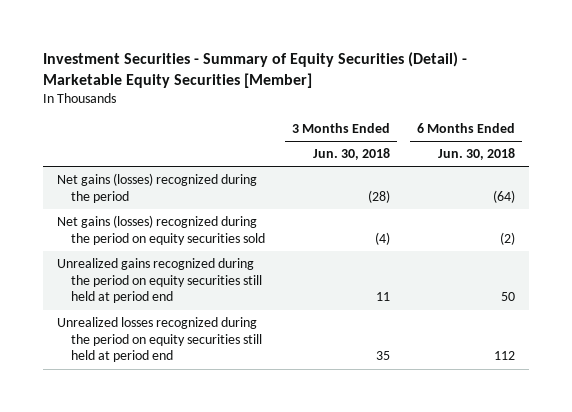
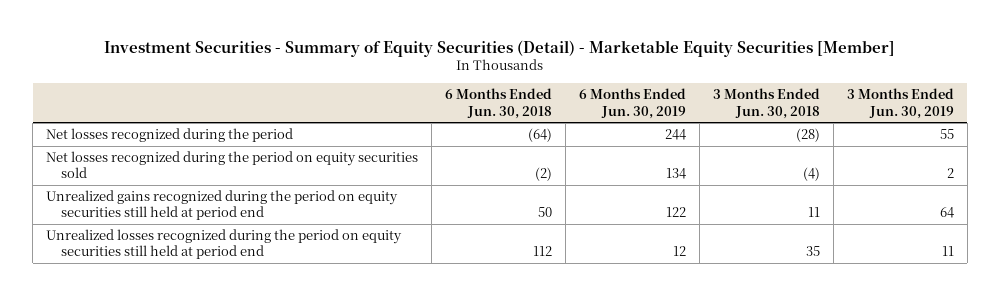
- | 3 Months Ended Jun. 30, 2018 | 6 Months Ended Jun. 30, 2018
+ | 6 Months Ended Jun. 30, 2018 | 6 Months Ended Jun. 30, 2019 | 3 Months Ended Jun. 30, 2018 | 3 Months Ended Jun. 30, 2019
- Net gains (losses) recognized during the period | (28) | (64)
- Net gains (losses) recognized during the period on equity securities sold | (4) | (2)
+ Net losses recognized during the period | (64) | 244 | (28) | 55
+ Net losses recognized during the period on equity securities sold | (2) | 134 | (4) | 2

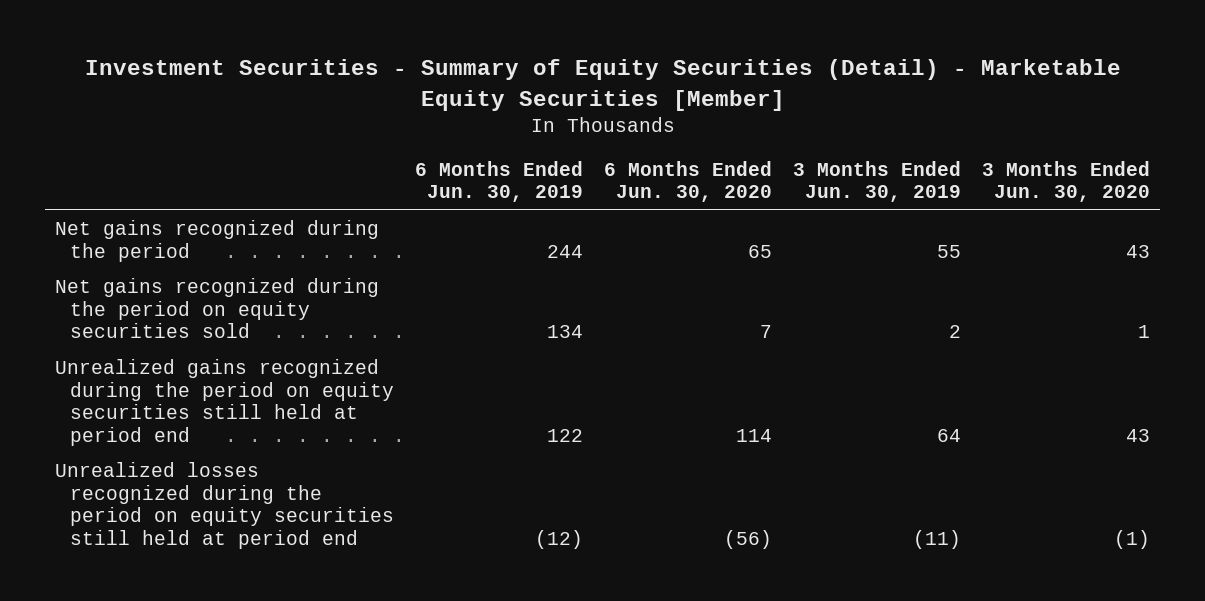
- | 6 Months Ended Jun. 30, 2018 | 6 Months Ended Jun. 30, 2019 | 3 Months Ended Jun. 30, 2018 | 3 Months Ended Jun. 30, 2019
+ | 6 Months Ended Jun. 30, 2019 | 6 Months Ended Jun. 30, 2020 | 3 Months Ended Jun. 30, 2019 | 3 Months Ended Jun. 30, 2020
- Net losses recognized during the period | (64) | 244 | (28) | 55
- Net losses recognized during the period on equity securities sold | (2) | 134 | (4) | 2
+ Net gains recognized during the period | 244 | 65 | 55 | 43
+ Net gains recognized during the period on equity securities sold | 134 | 7 | 2 | 1
- Unrealized losses recognized during the period on equity securities still held at period end | 112 | 12 | 35 | 11
+ Unrealized losses recognized during the period on equity securities still held at period end | (12) | (56) | (11) | (1)

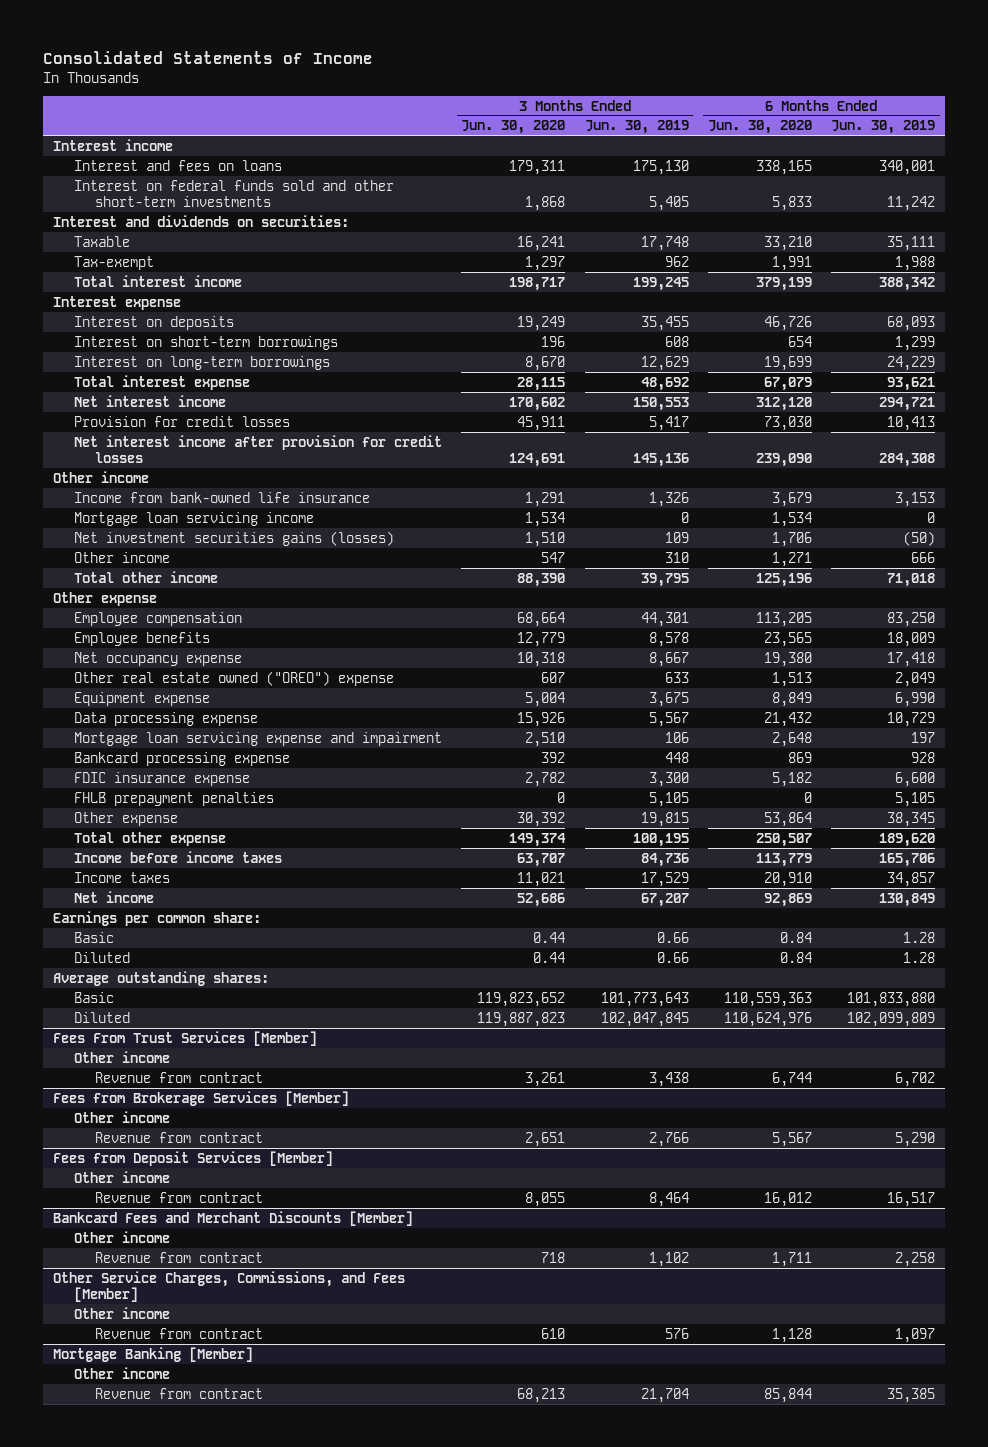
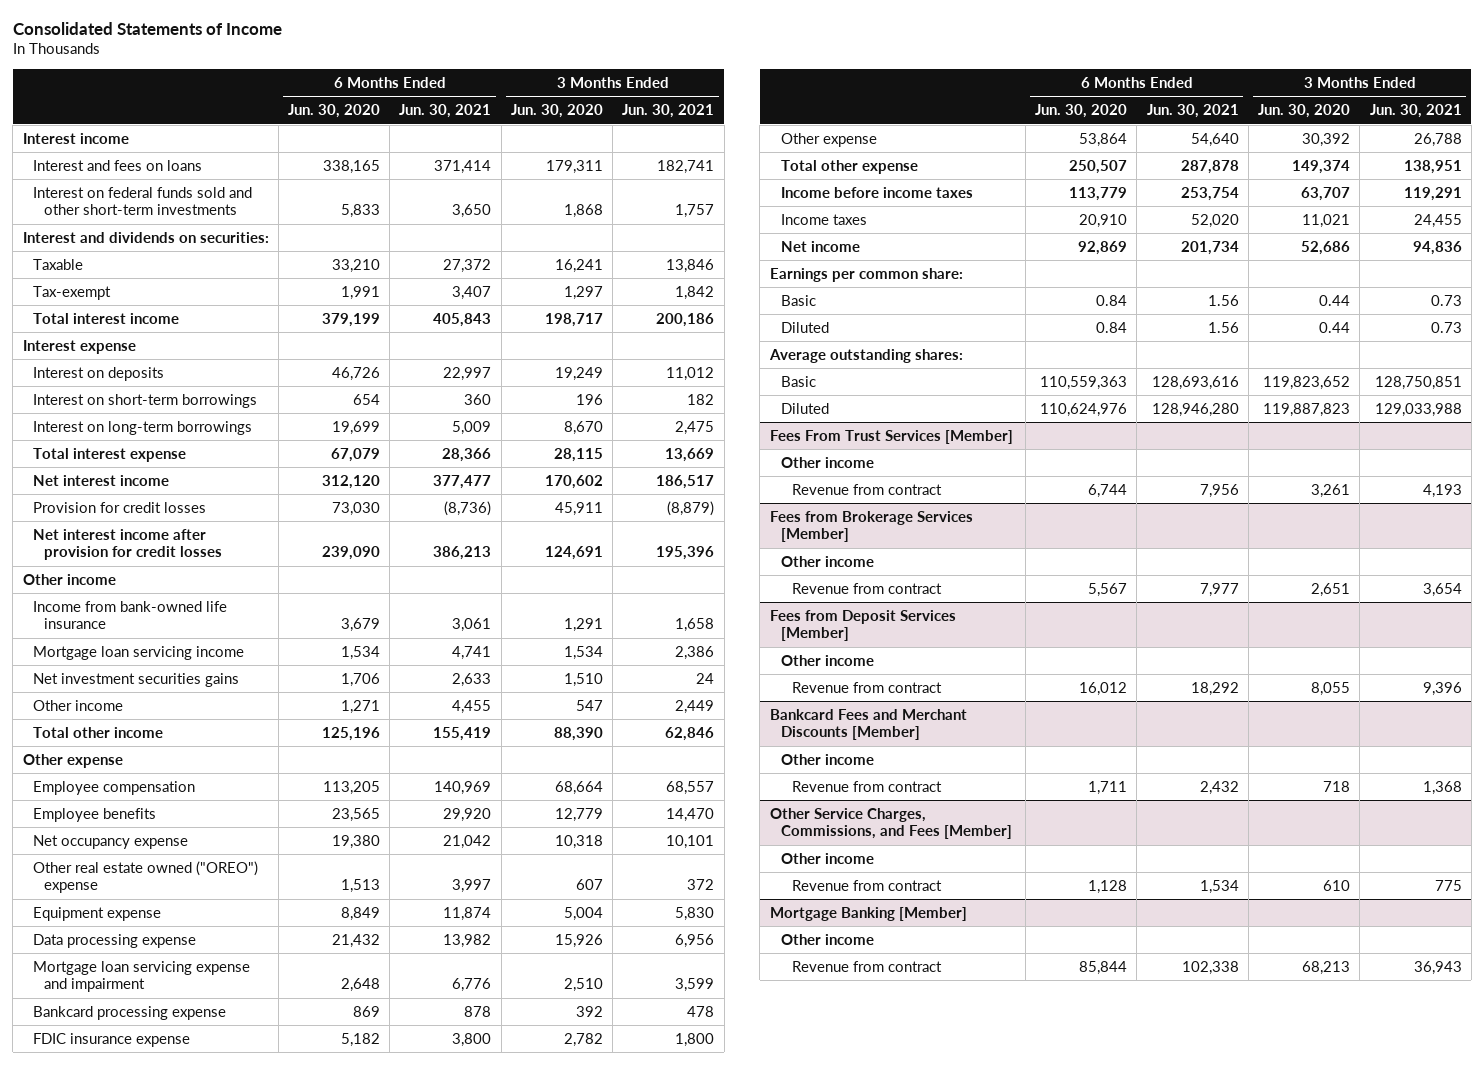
- | 3 Months Ended Jun. 30, 2020 | 3 Months Ended Jun. 30, 2019 | 6 Months Ended Jun. 30, 2020 | 6 Months Ended Jun. 30, 2019
+ | 6 Months Ended Jun. 30, 2020 | 6 Months Ended Jun. 30, 2021 | 3 Months Ended Jun. 30, 2020 | 3 Months Ended Jun. 30, 2021
- Net investment securities gains (losses) | 1,510 | 109 | 1,706 | (50)
+ Net investment securities gains | 1,706 | 2,633 | 1,510 | 24
- FHLB prepayment penalties | 0 | 5,105 | 0 | 5,105

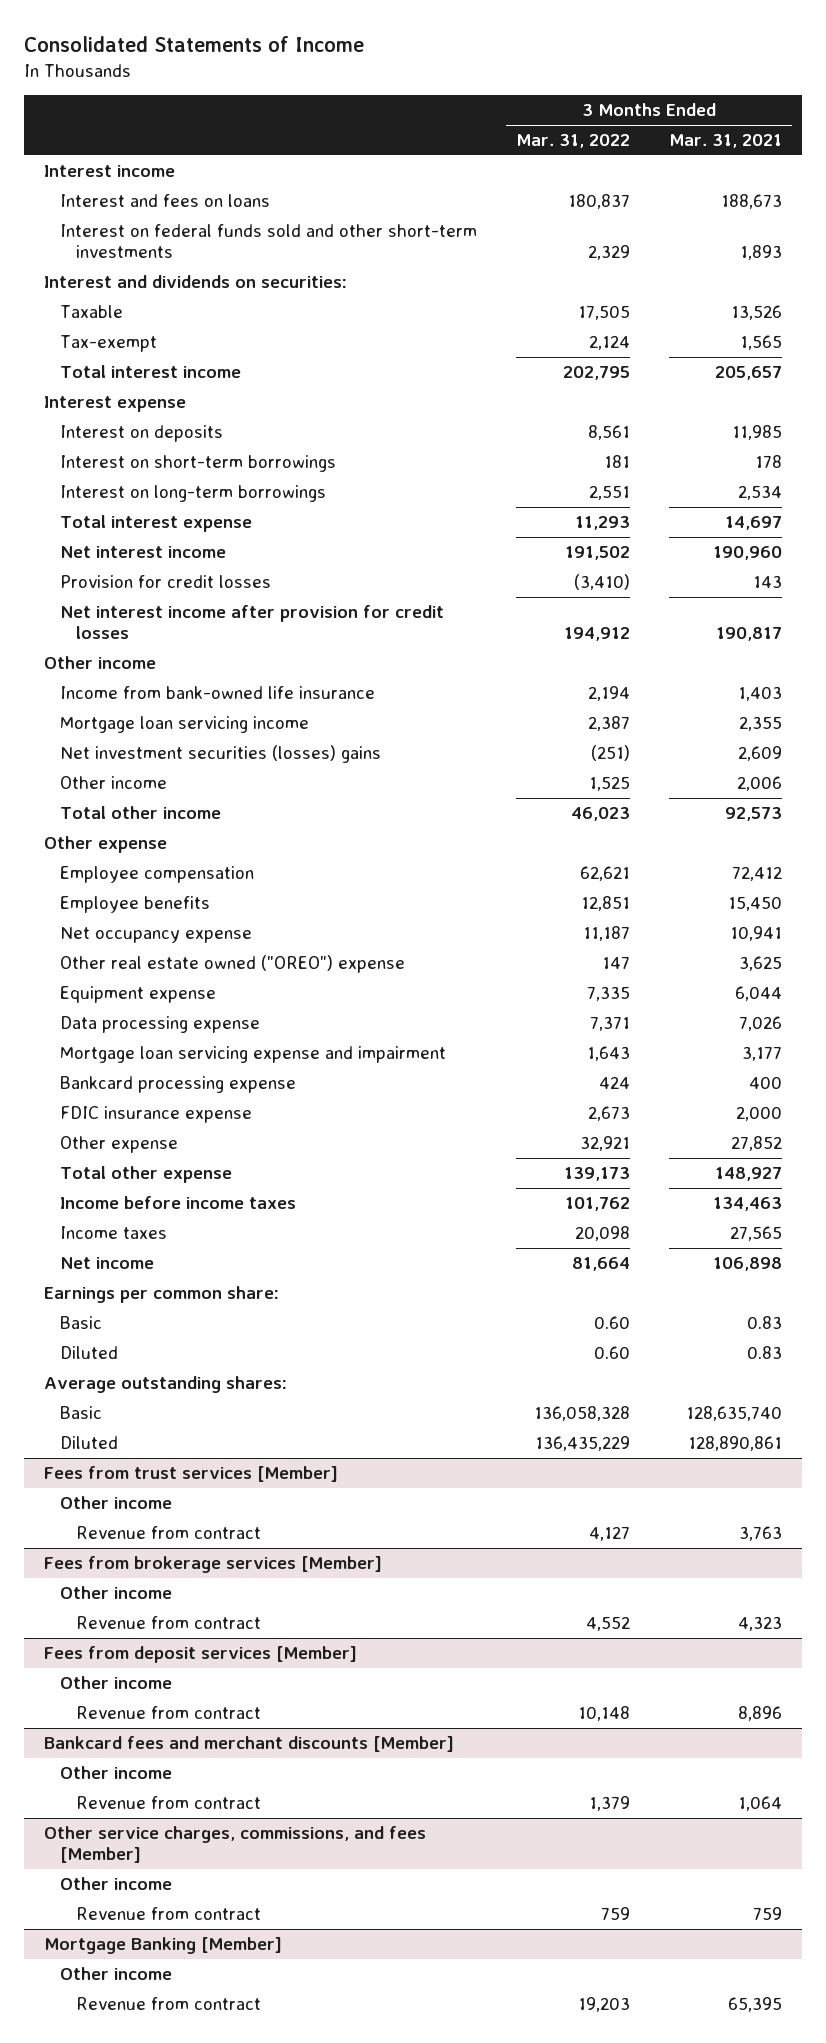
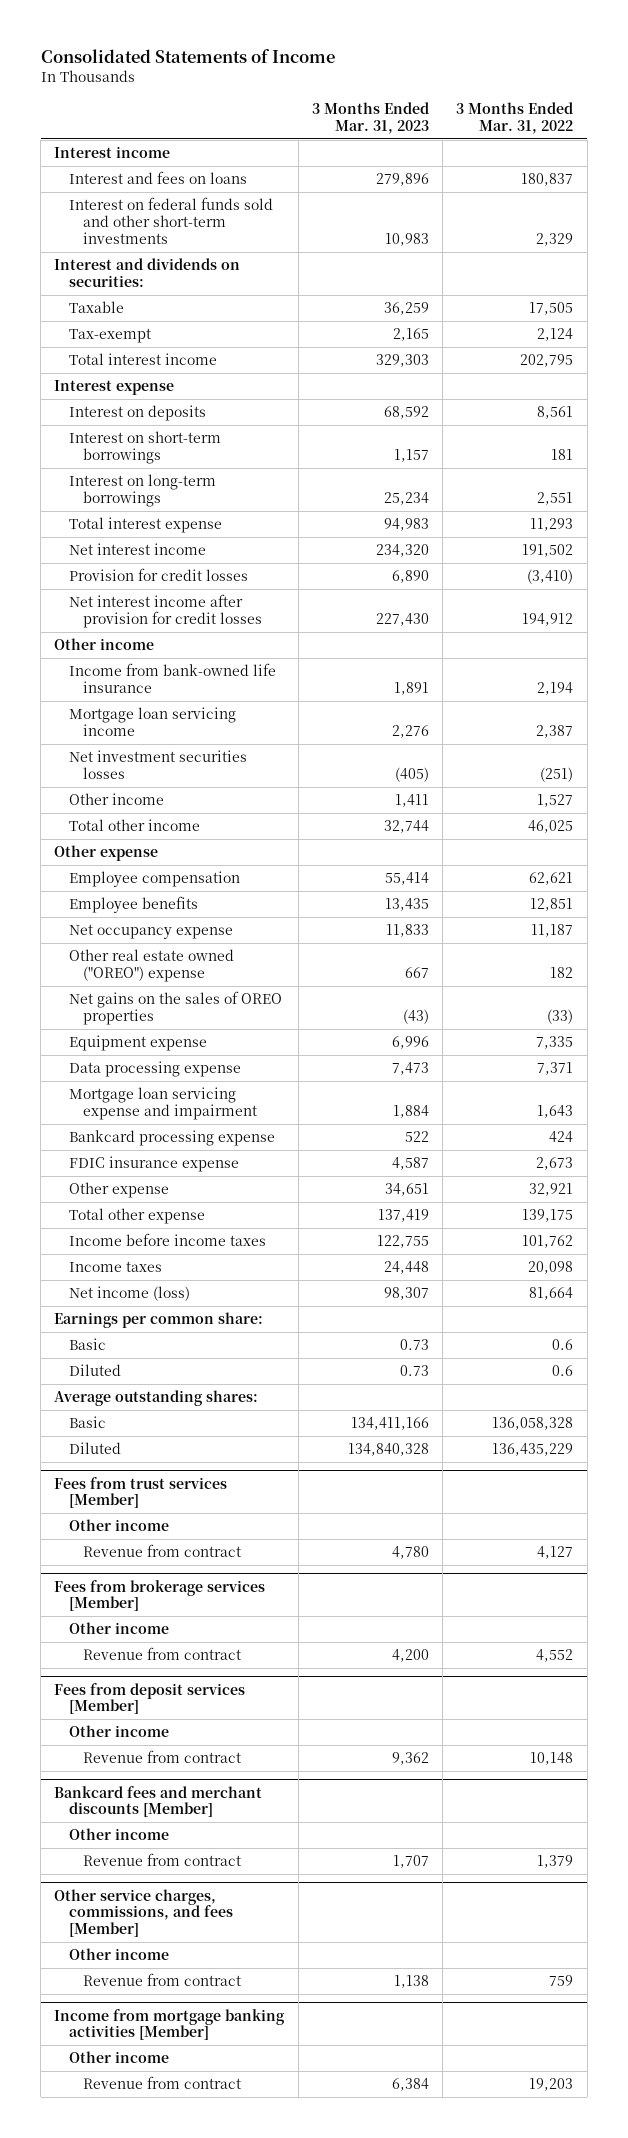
- | 3 Months Ended Mar. 31, 2022 | 3 Months Ended Mar. 31, 2021
+ | 3 Months Ended Mar. 31, 2023 | 3 Months Ended Mar. 31, 2022
- Net investment securities (losses) gains | (251) | 2,609
- Other income | 1,525 | 2,006
- Total other income | 46,023 | 92,573
+ Net investment securities losses | (405) | (251)
+ Other income | 1,411 | 1,527
+ Total other income | 32,744 | 46,025
- Other real estate owned ("OREO") expense | 147 | 3,625
+ Other real estate owned ("OREO") expense | 667 | 182
+ Net gains on the sales of OREO properties | (43) | (33)
- Total other expense | 139,173 | 148,927
+ Total other expense | 137,419 | 139,175
- Net income | 81,664 | 106,898
+ Net income (loss) | 98,307 | 81,664
- Basic | 0.60 | 0.83
- Diluted | 0.60 | 0.83
+ Basic | 0.73 | 0.6
+ Diluted | 0.73 | 0.6
- Mortgage Banking [Member]
+ Income from mortgage banking activities [Member]

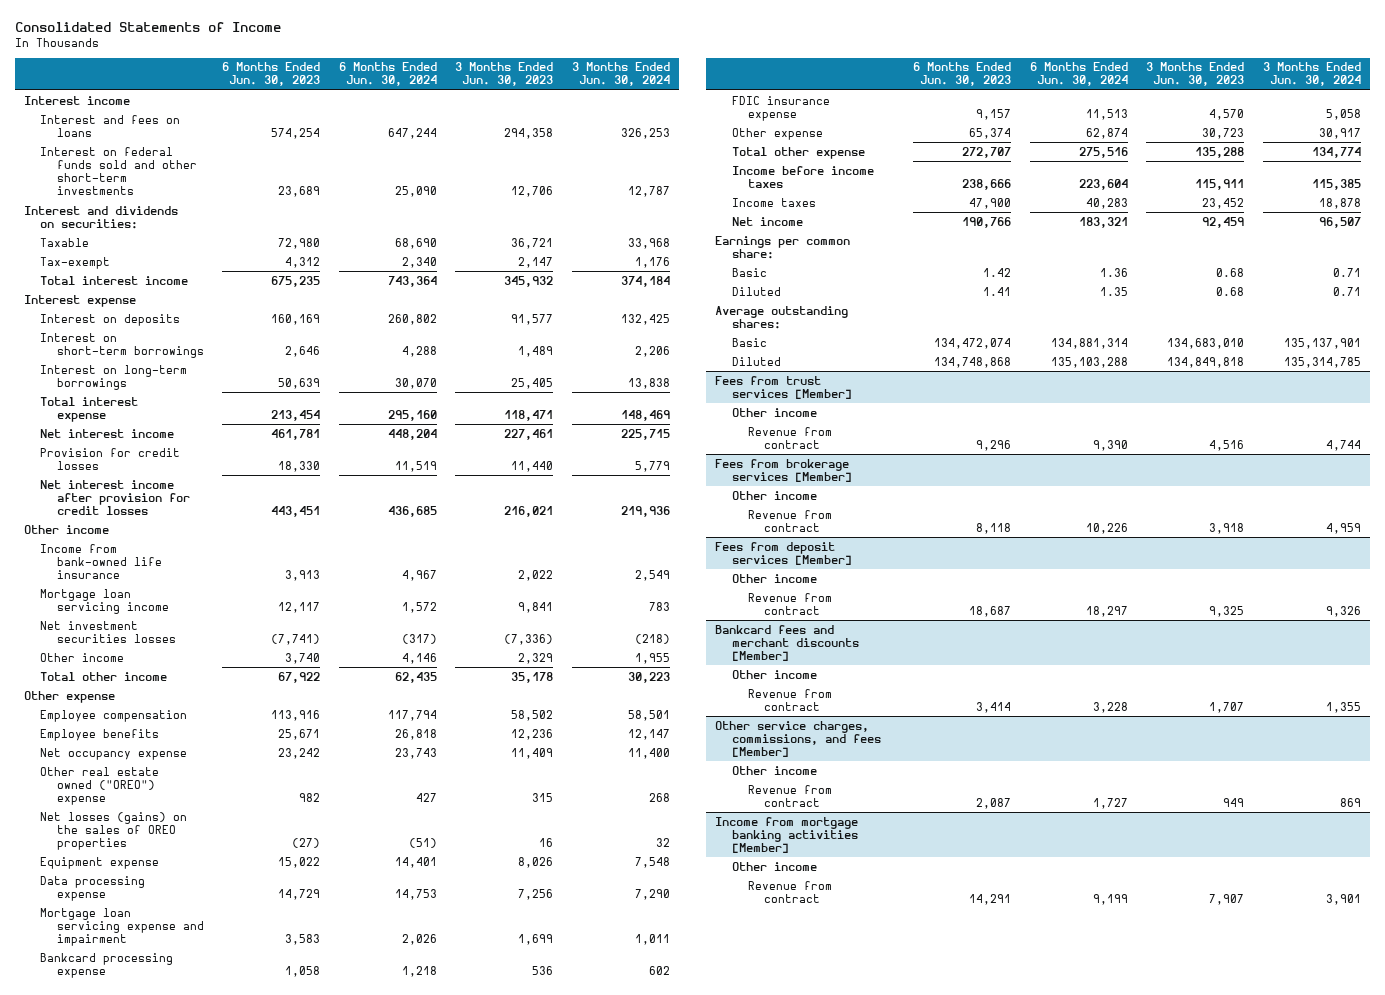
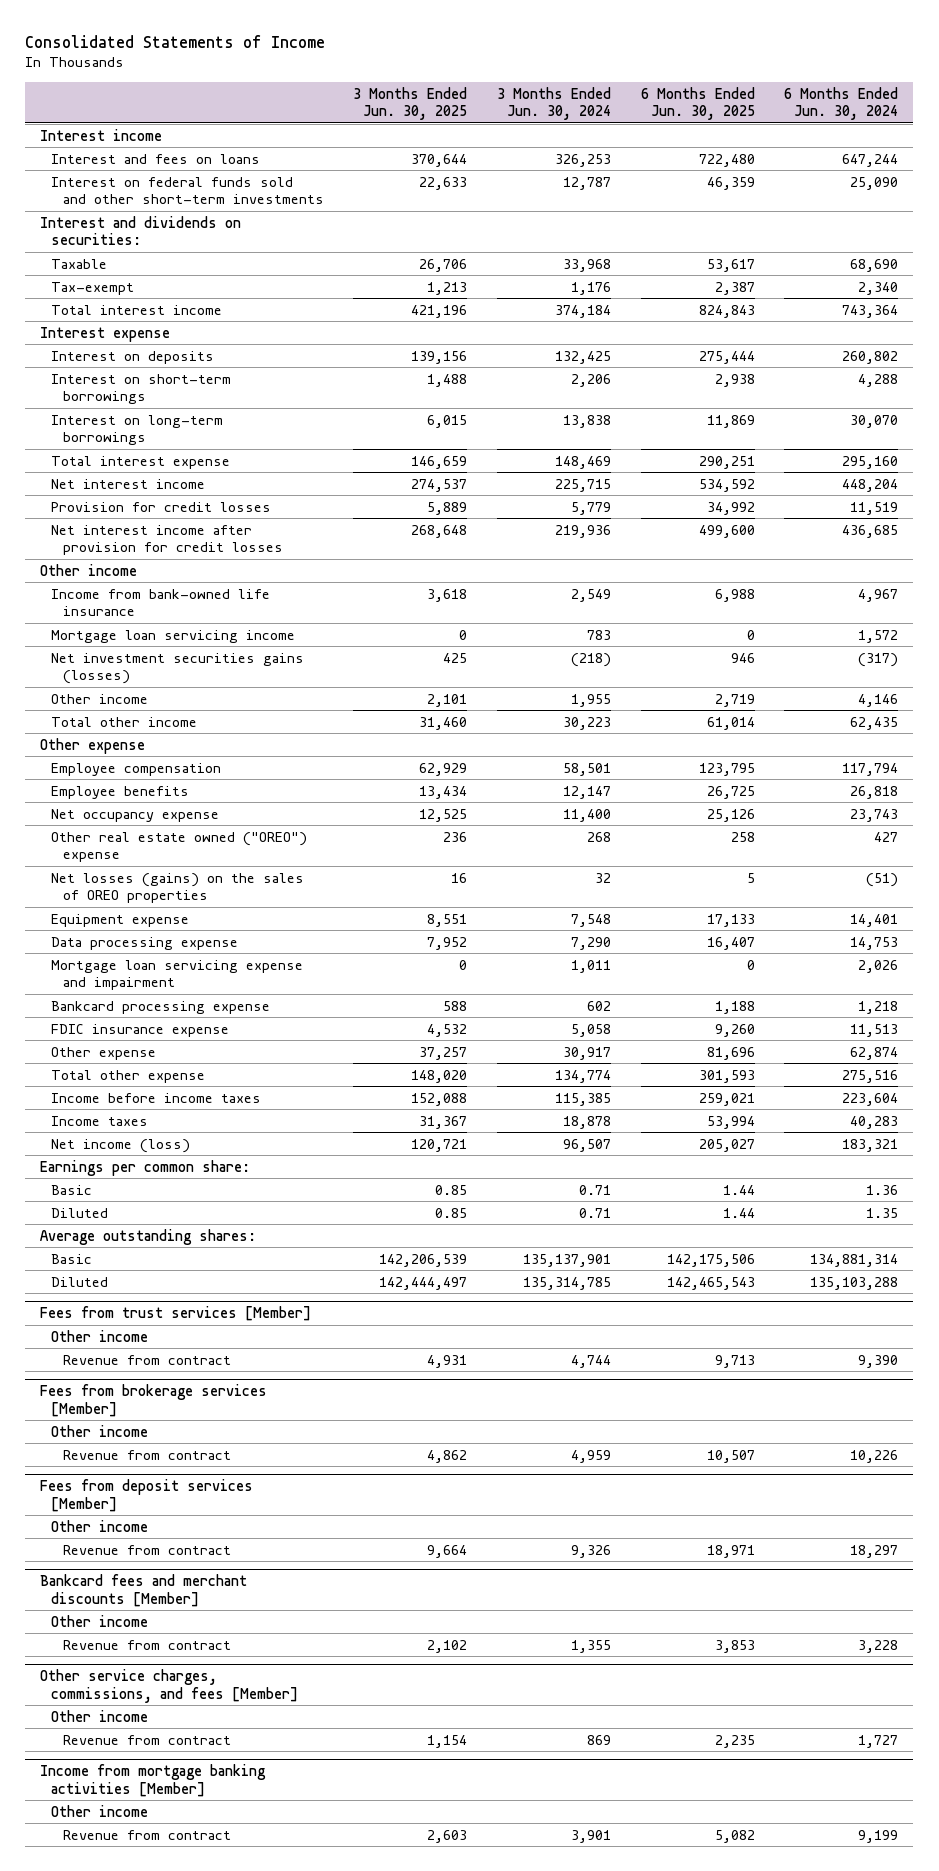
- | 6 Months Ended Jun. 30, 2023 | 6 Months Ended Jun. 30, 2024 | 3 Months Ended Jun. 30, 2023 | 3 Months Ended Jun. 30, 2024
+ | 3 Months Ended Jun. 30, 2025 | 3 Months Ended Jun. 30, 2024 | 6 Months Ended Jun. 30, 2025 | 6 Months Ended Jun. 30, 2024
- Net investment securities losses | (7,741) | (317) | (7,336) | (218)
+ Net investment securities gains (losses) | 425 | (218) | 946 | (317)
- Net income | 190,766 | 183,321 | 92,459 | 96,507
+ Net income (loss) | 120,721 | 96,507 | 205,027 | 183,321

